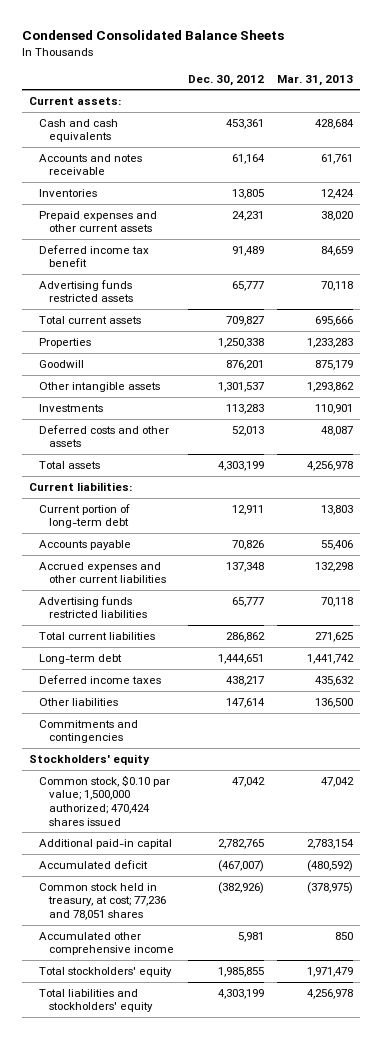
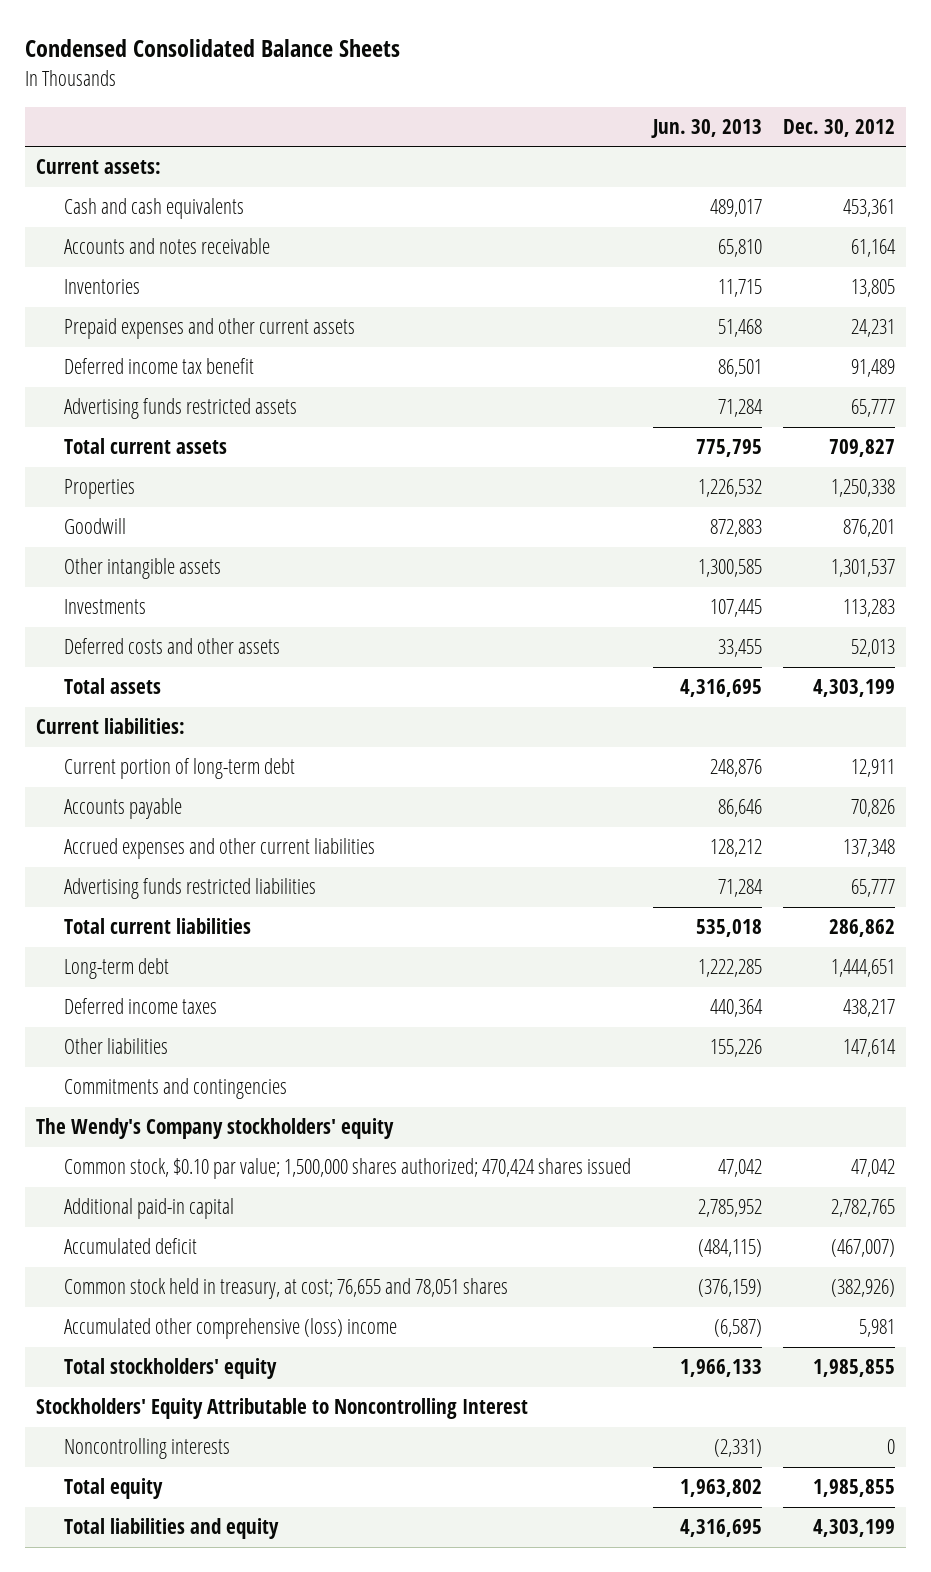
- | Dec. 30, 2012 | Mar. 31, 2013
+ | Jun. 30, 2013 | Dec. 30, 2012
- Stockholders' equity
- Common stock, $0.10 par value; 1,500,000 authorized; 470,424 shares issued | 47,042 | 47,042
+ The Wendy's Company stockholders' equity
+ Common stock, $0.10 par value; 1,500,000 shares authorized; 470,424 shares issued | 47,042 | 47,042
- Common stock held in treasury, at cost; 77,236 and 78,051 shares | (382,926) | (378,975)
- Accumulated other comprehensive income | 5,981 | 850
+ Common stock held in treasury, at cost; 76,655 and 78,051 shares | (376,159) | (382,926)
+ Accumulated other comprehensive (loss) income | (6,587) | 5,981
- Total liabilities and stockholders' equity | 4,303,199 | 4,256,978
+ Stockholders' Equity Attributable to Noncontrolling Interest
+ Noncontrolling interests | (2,331) | 0
+ Total equity | 1,963,802 | 1,985,855
+ Total liabilities and equity | 4,316,695 | 4,303,199

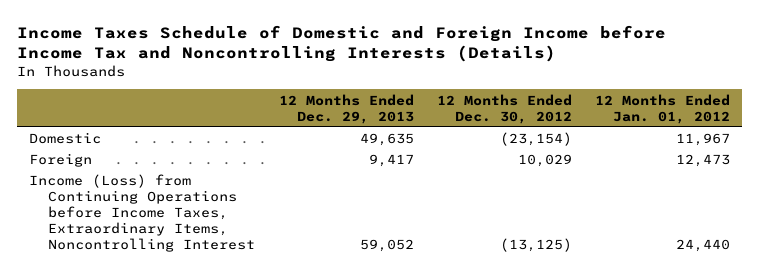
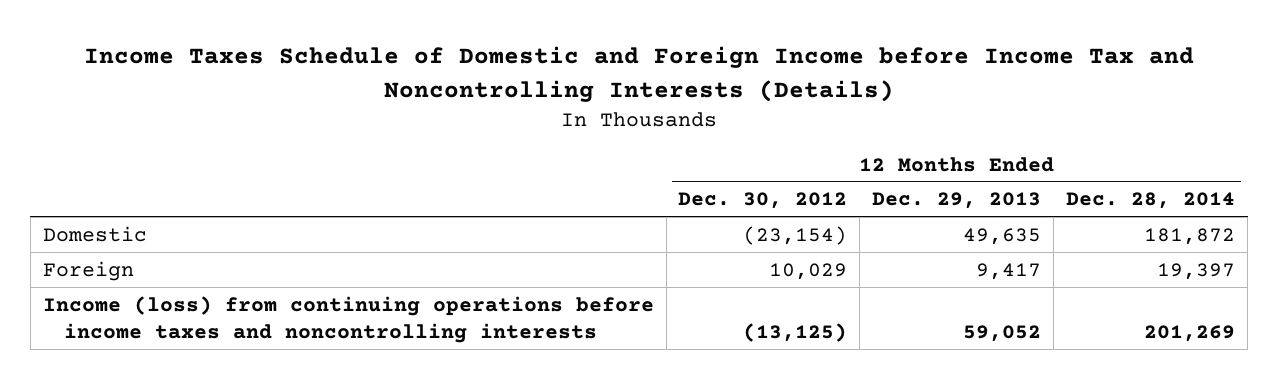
- | 12 Months Ended Dec. 29, 2013 | 12 Months Ended Dec. 30, 2012 | 12 Months Ended Jan. 01, 2012
+ | 12 Months Ended Dec. 30, 2012 | 12 Months Ended Dec. 29, 2013 | 12 Months Ended Dec. 28, 2014
- Income (Loss) from Continuing Operations before Income Taxes, Extraordinary Items, Noncontrolling Interest | 59,052 | (13,125) | 24,440
+ Income (loss) from continuing operations before income taxes and noncontrolling interests | (13,125) | 59,052 | 201,269

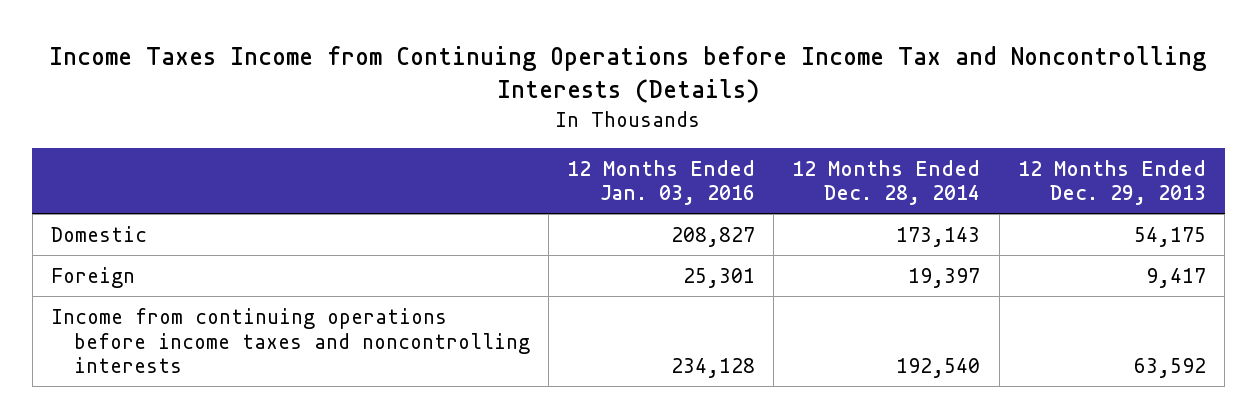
- Income Taxes Schedule of Domestic and Foreign Income before Income Tax and Noncontrolling Interests (Details)
+ Income Taxes Income from Continuing Operations before Income Tax and Noncontrolling Interests (Details)
- | 12 Months Ended Dec. 30, 2012 | 12 Months Ended Dec. 29, 2013 | 12 Months Ended Dec. 28, 2014
+ | 12 Months Ended Jan. 03, 2016 | 12 Months Ended Dec. 28, 2014 | 12 Months Ended Dec. 29, 2013
- Domestic | (23,154) | 49,635 | 181,872
+ Domestic | 208,827 | 173,143 | 54,175
- Income (loss) from continuing operations before income taxes and noncontrolling interests | (13,125) | 59,052 | 201,269
+ Income from continuing operations before income taxes and noncontrolling interests | 234,128 | 192,540 | 63,592

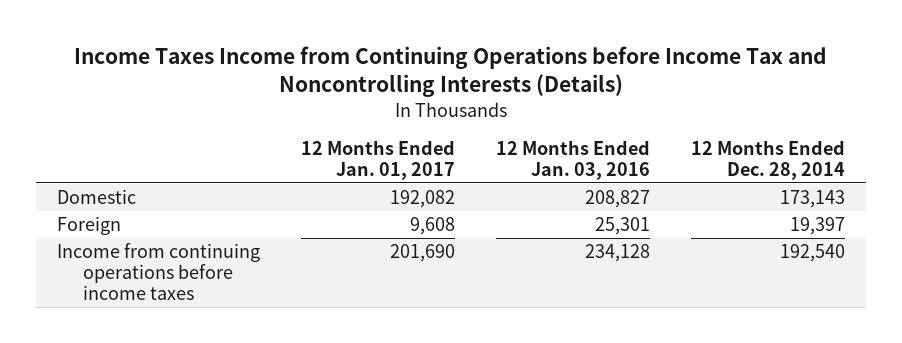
- | 12 Months Ended Jan. 03, 2016 | 12 Months Ended Dec. 28, 2014 | 12 Months Ended Dec. 29, 2013
+ | 12 Months Ended Jan. 01, 2017 | 12 Months Ended Jan. 03, 2016 | 12 Months Ended Dec. 28, 2014
- Income from continuing operations before income taxes and noncontrolling interests | 234,128 | 192,540 | 63,592
+ Income from continuing operations before income taxes | 201,690 | 234,128 | 192,540

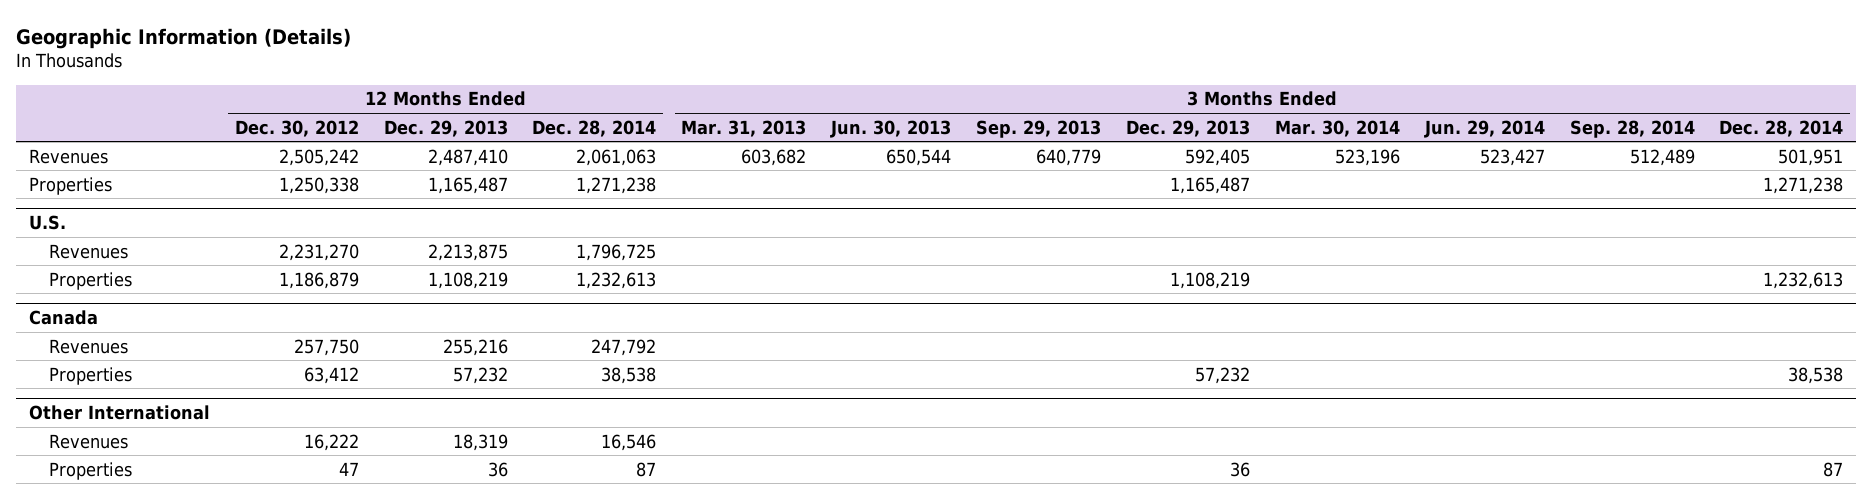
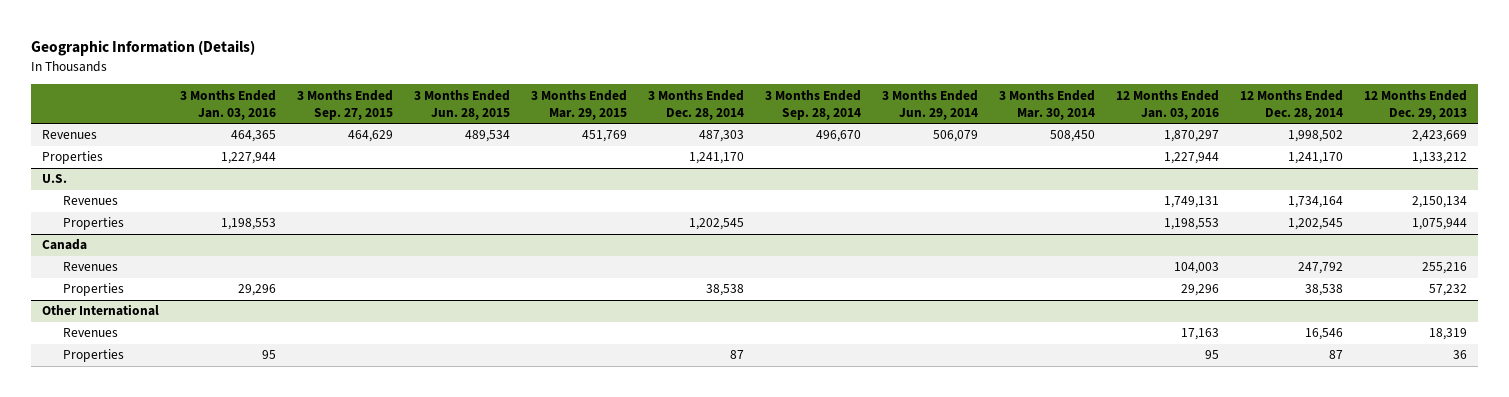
- | 12 Months Ended Dec. 30, 2012 | 12 Months Ended Dec. 29, 2013 | 12 Months Ended Dec. 28, 2014 | 3 Months Ended Mar. 31, 2013 | 3 Months Ended Jun. 30, 2013 | 3 Months Ended Sep. 29, 2013 | 3 Months Ended Dec. 29, 2013 | 3 Months Ended Mar. 30, 2014 | 3 Months Ended Jun. 29, 2014 | 3 Months Ended Sep. 28, 2014 | 3 Months Ended Dec. 28, 2014
+ | 3 Months Ended Jan. 03, 2016 | 3 Months Ended Sep. 27, 2015 | 3 Months Ended Jun. 28, 2015 | 3 Months Ended Mar. 29, 2015 | 3 Months Ended Dec. 28, 2014 | 3 Months Ended Sep. 28, 2014 | 3 Months Ended Jun. 29, 2014 | 3 Months Ended Mar. 30, 2014 | 12 Months Ended Jan. 03, 2016 | 12 Months Ended Dec. 28, 2014 | 12 Months Ended Dec. 29, 2013
- Revenues | 2,505,242 | 2,487,410 | 2,061,063 | 603,682 | 650,544 | 640,779 | 592,405 | 523,196 | 523,427 | 512,489 | 501,951
- Properties | 1,250,338 | 1,165,487 | 1,271,238 | | | | 1,165,487 | | | | 1,271,238
+ Revenues | 464,365 | 464,629 | 489,534 | 451,769 | 487,303 | 496,670 | 506,079 | 508,450 | 1,870,297 | 1,998,502 | 2,423,669
+ Properties | 1,227,944 | | | | 1,241,170 | | | | 1,227,944 | 1,241,170 | 1,133,212
@ U.S.
- Revenues | 2,231,270 | 2,213,875 | 1,796,725 | | | | | | | |
- Properties | 1,186,879 | 1,108,219 | 1,232,613 | | | | 1,108,219 | | | | 1,232,613
+ Revenues | | | | | | | | | 1,749,131 | 1,734,164 | 2,150,134
+ Properties | 1,198,553 | | | | 1,202,545 | | | | 1,198,553 | 1,202,545 | 1,075,944

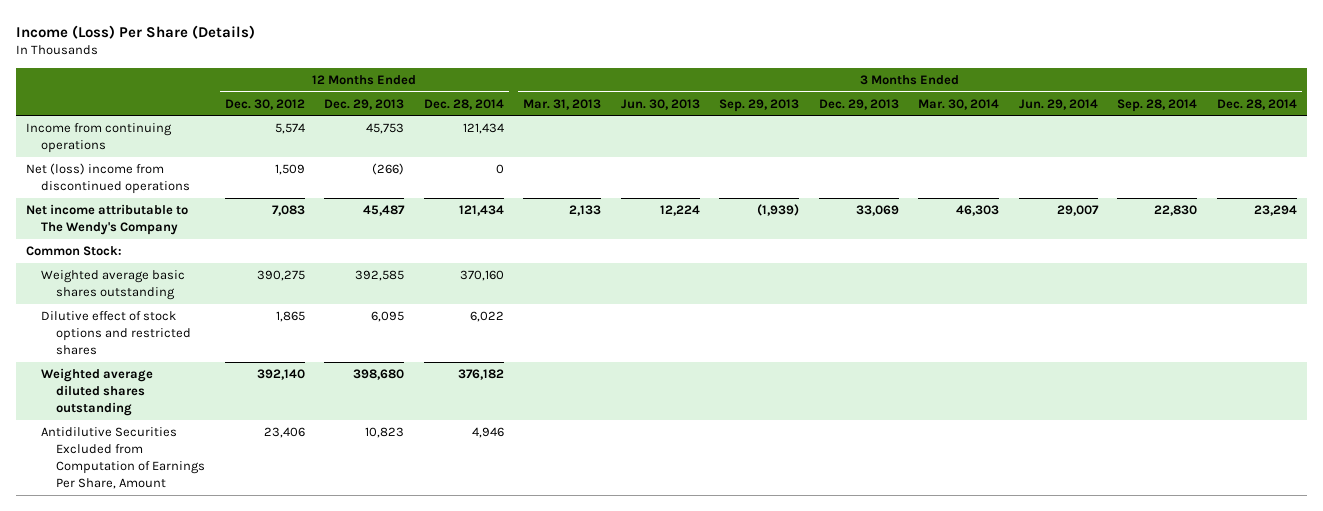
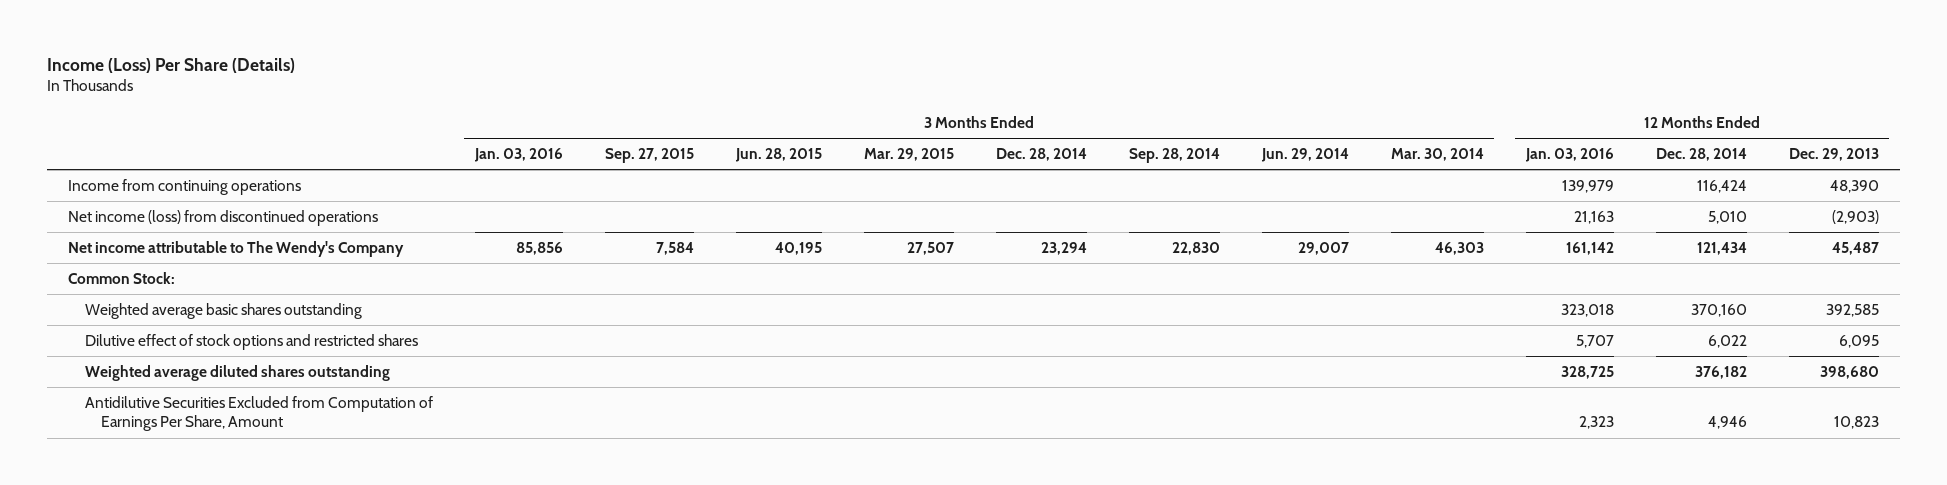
- | 12 Months Ended Dec. 30, 2012 | 12 Months Ended Dec. 29, 2013 | 12 Months Ended Dec. 28, 2014 | 3 Months Ended Mar. 31, 2013 | 3 Months Ended Jun. 30, 2013 | 3 Months Ended Sep. 29, 2013 | 3 Months Ended Dec. 29, 2013 | 3 Months Ended Mar. 30, 2014 | 3 Months Ended Jun. 29, 2014 | 3 Months Ended Sep. 28, 2014 | 3 Months Ended Dec. 28, 2014
+ | 3 Months Ended Jan. 03, 2016 | 3 Months Ended Sep. 27, 2015 | 3 Months Ended Jun. 28, 2015 | 3 Months Ended Mar. 29, 2015 | 3 Months Ended Dec. 28, 2014 | 3 Months Ended Sep. 28, 2014 | 3 Months Ended Jun. 29, 2014 | 3 Months Ended Mar. 30, 2014 | 12 Months Ended Jan. 03, 2016 | 12 Months Ended Dec. 28, 2014 | 12 Months Ended Dec. 29, 2013
- Income from continuing operations | 5,574 | 45,753 | 121,434 | | | | | | | |
- Net (loss) income from discontinued operations | 1,509 | (266) | 0 | | | | | | | |
+ Income from continuing operations | | | | | | | | | 139,979 | 116,424 | 48,390
+ Net income (loss) from discontinued operations | | | | | | | | | 21,163 | 5,010 | (2,903)

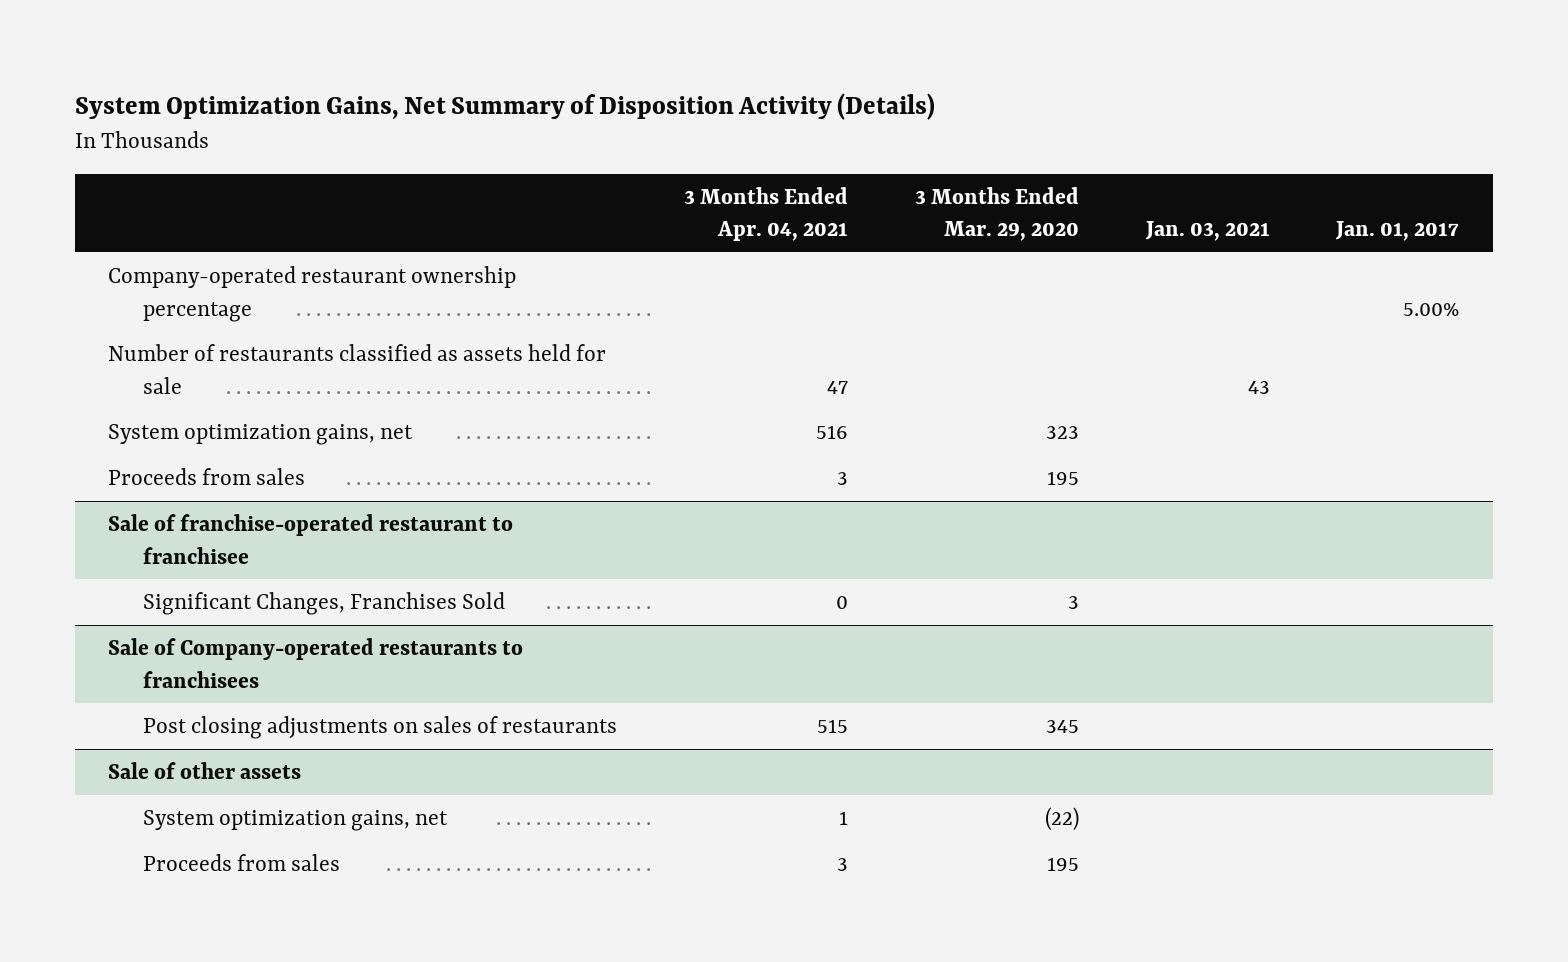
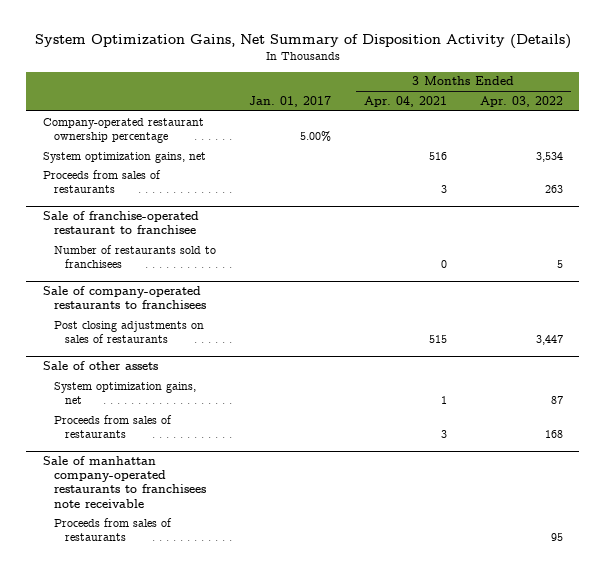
- | 3 Months Ended Apr. 04, 2021 | 3 Months Ended Mar. 29, 2020 | Jan. 03, 2021 | Jan. 01, 2017
+ | Jan. 01, 2017 | 3 Months Ended Apr. 04, 2021 | 3 Months Ended Apr. 03, 2022
- Number of restaurants classified as assets held for sale | 47 | | 43 |
- Proceeds from sales | 3 | 195 | |
+ Proceeds from sales of restaurants | | 3 | 263
@ Sale of franchise-operated restaurant to franchisee
- Significant Changes, Franchises Sold | 0 | 3 | |
- Sale of Company-operated restaurants to franchisees
@ Sale of franchise-operated restaurant to franchisee
+ Number of restaurants sold to franchisees | | 0 | 5
+ Sale of company-operated restaurants to franchisees
@ Sale of other assets
- Proceeds from sales | 3 | 195 | |
+ Proceeds from sales of restaurants | | 3 | 168
+ Sale of manhattan company-operated restaurants to franchisees note receivable
+ Proceeds from sales of restaurants | | | 95

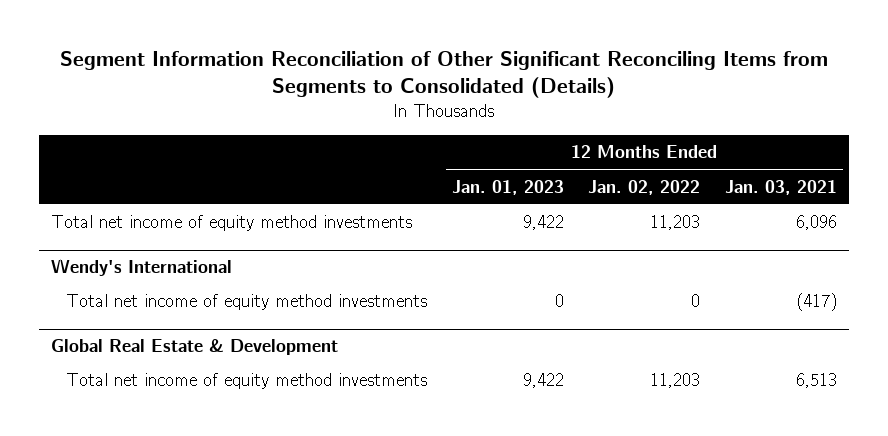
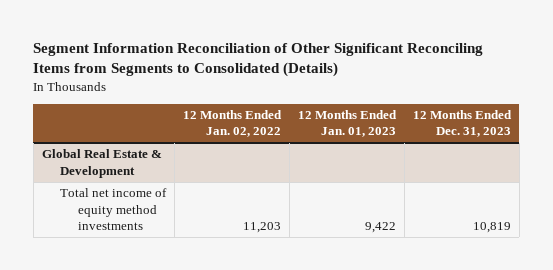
- | 12 Months Ended Jan. 01, 2023 | 12 Months Ended Jan. 02, 2022 | 12 Months Ended Jan. 03, 2021
+ | 12 Months Ended Jan. 02, 2022 | 12 Months Ended Jan. 01, 2023 | 12 Months Ended Dec. 31, 2023
- Total net income of equity method investments | 9,422 | 11,203 | 6,096
- Wendy's International
- Total net income of equity method investments | 0 | 0 | (417)

